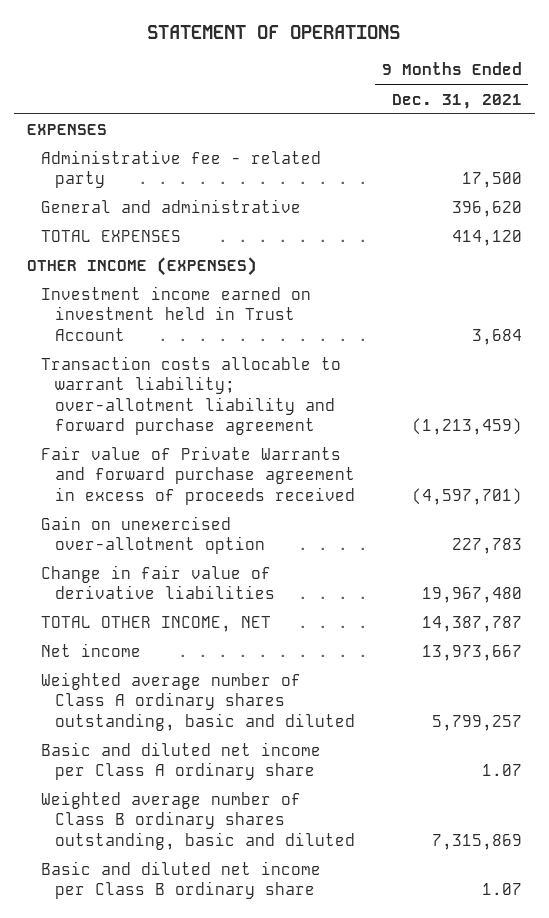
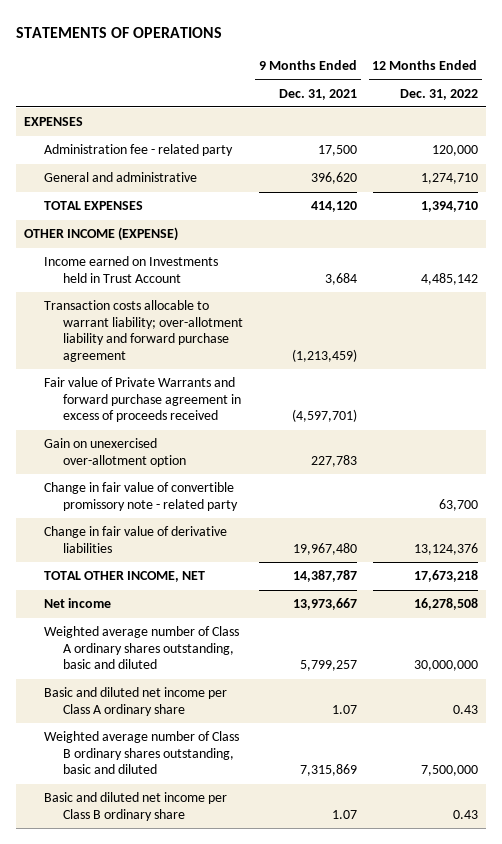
- STATEMENT OF OPERATIONS
+ STATEMENTS OF OPERATIONS
- | 9 Months Ended Dec. 31, 2021
+ | 9 Months Ended Dec. 31, 2021 | 12 Months Ended Dec. 31, 2022
- Administrative fee - related party | 17,500
+ Administration fee - related party | 17,500 | 120,000
- OTHER INCOME (EXPENSES)
- Investment income earned on investment held in Trust Account | 3,684
+ OTHER INCOME (EXPENSE)
+ Income earned on Investments held in Trust Account | 3,684 | 4,485,142
+ Change in fair value of convertible promissory note - related party | | 63,700

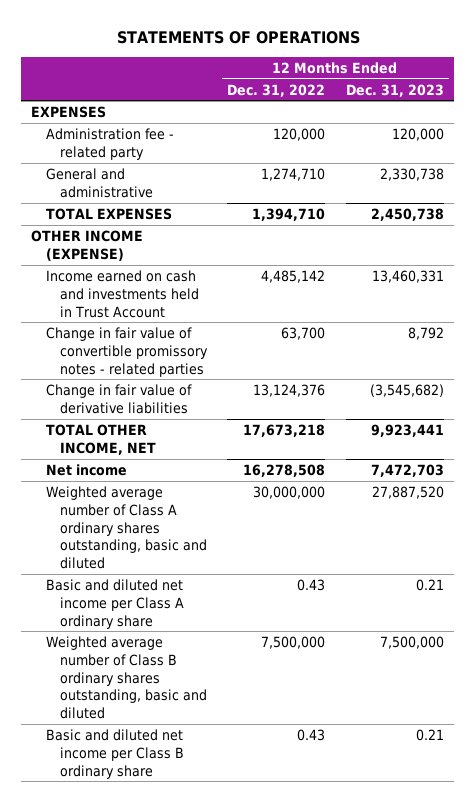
- | 9 Months Ended Dec. 31, 2021 | 12 Months Ended Dec. 31, 2022
+ | 12 Months Ended Dec. 31, 2022 | 12 Months Ended Dec. 31, 2023
- Income earned on Investments held in Trust Account | 3,684 | 4,485,142
- Transaction costs allocable to warrant liability; over-allotment liability and forward purchase agreement | (1,213,459) |
- Fair value of Private Warrants and forward purchase agreement in excess of proceeds received | (4,597,701) |
- Gain on unexercised over-allotment option | 227,783 |
- Change in fair value of convertible promissory note - related party | | 63,700
+ Income earned on cash and investments held in Trust Account | 4,485,142 | 13,460,331
+ Change in fair value of convertible promissory notes - related parties | 63,700 | 8,792

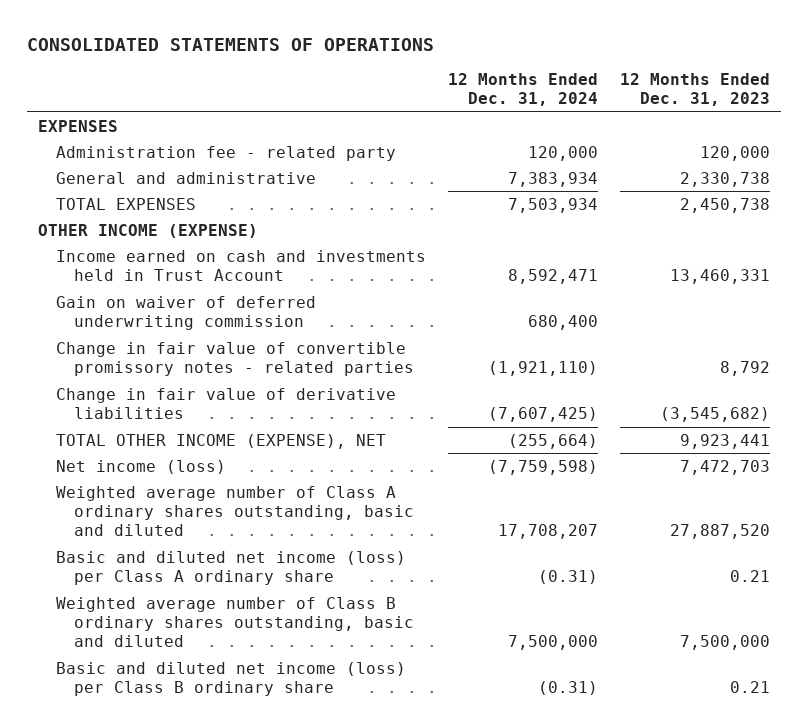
- STATEMENTS OF OPERATIONS
+ CONSOLIDATED STATEMENTS OF OPERATIONS
- | 12 Months Ended Dec. 31, 2022 | 12 Months Ended Dec. 31, 2023
+ | 12 Months Ended Dec. 31, 2024 | 12 Months Ended Dec. 31, 2023
+ Gain on waiver of deferred underwriting commission | 680,400 |
- TOTAL OTHER INCOME, NET | 17,673,218 | 9,923,441
- Net income | 16,278,508 | 7,472,703
+ TOTAL OTHER INCOME (EXPENSE), NET | (255,664) | 9,923,441
+ Net income (loss) | (7,759,598) | 7,472,703
- Basic and diluted net income per Class A ordinary share | 0.43 | 0.21
+ Basic and diluted net income (loss) per Class A ordinary share | (0.31) | 0.21
- Basic and diluted net income per Class B ordinary share | 0.43 | 0.21
+ Basic and diluted net income (loss) per Class B ordinary share | (0.31) | 0.21

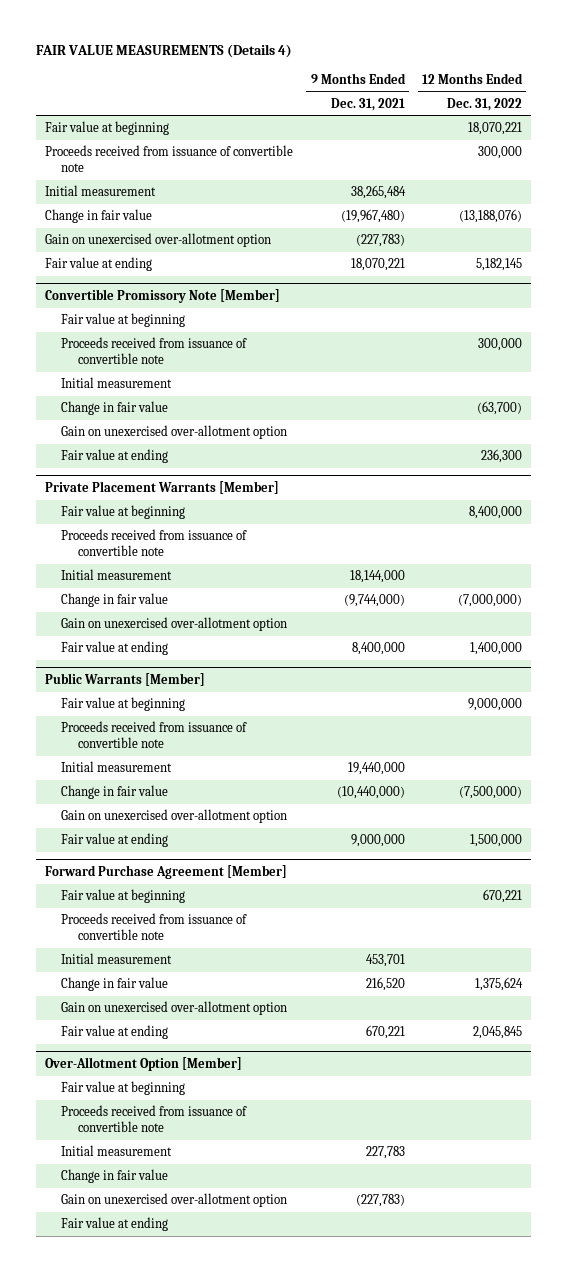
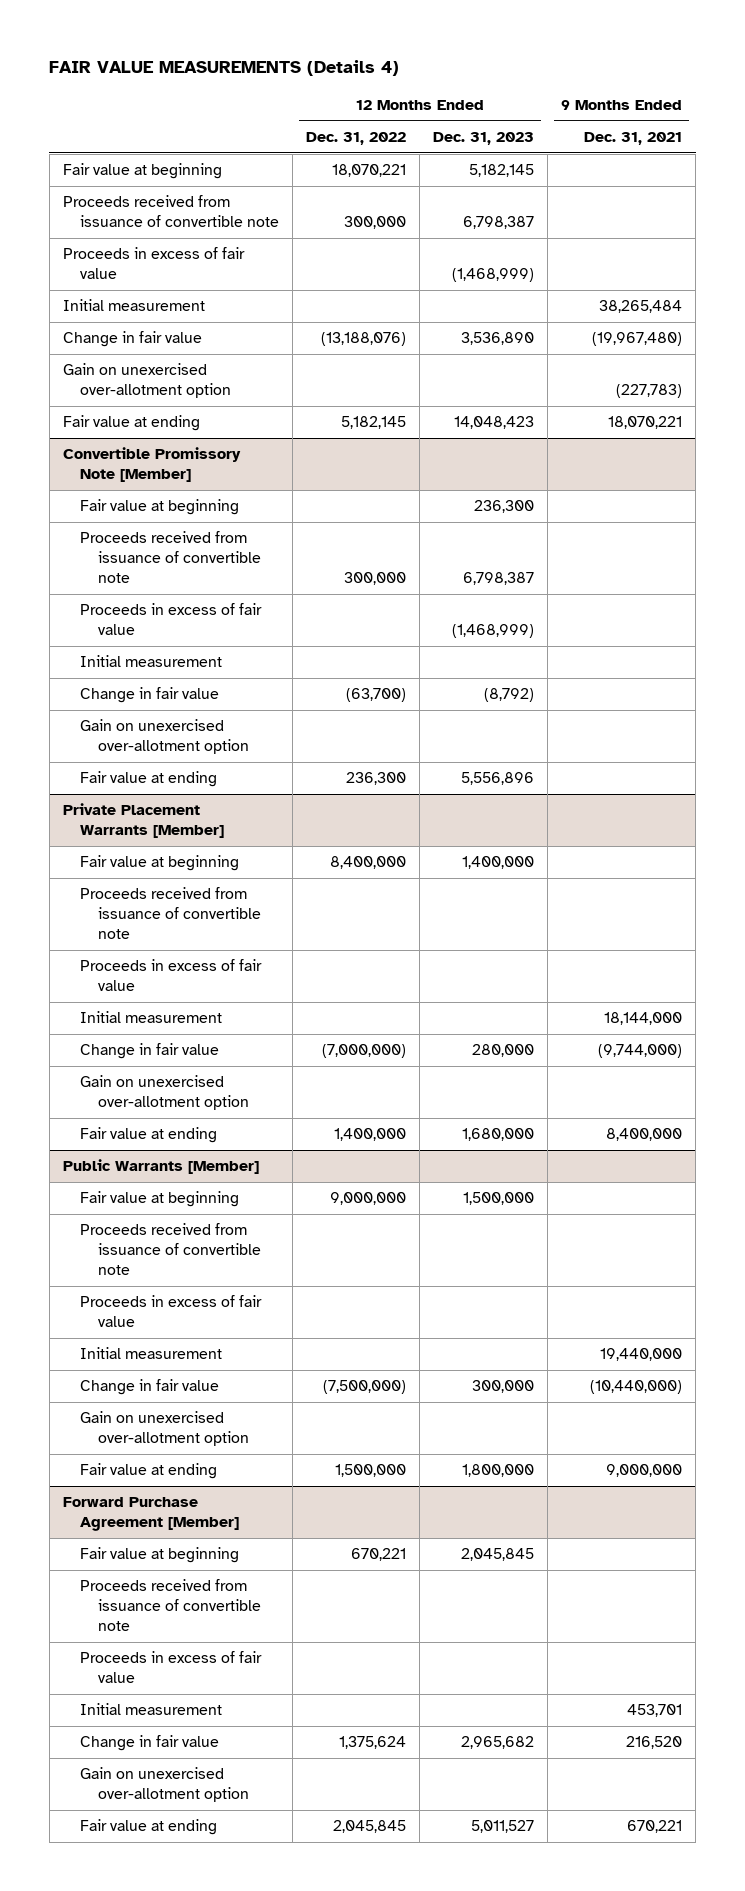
- | 9 Months Ended Dec. 31, 2021 | 12 Months Ended Dec. 31, 2022
+ | 12 Months Ended Dec. 31, 2022 | 12 Months Ended Dec. 31, 2023 | 9 Months Ended Dec. 31, 2021
+ Proceeds in excess of fair value | | (1,468,999) |
@ Convertible Promissory Note [Member]
+ Proceeds in excess of fair value | | (1,468,999) |
@ Private Placement Warrants [Member]
+ Proceeds in excess of fair value
@ Public Warrants [Member]
+ Proceeds in excess of fair value
@ Forward Purchase Agreement [Member]
+ Proceeds in excess of fair value
- Over-Allotment Option [Member]
- Fair value at beginning
- Proceeds received from issuance of convertible note
- Initial measurement | 227,783 |
- Change in fair value
- Gain on unexercised over-allotment option | (227,783) |
- Fair value at ending

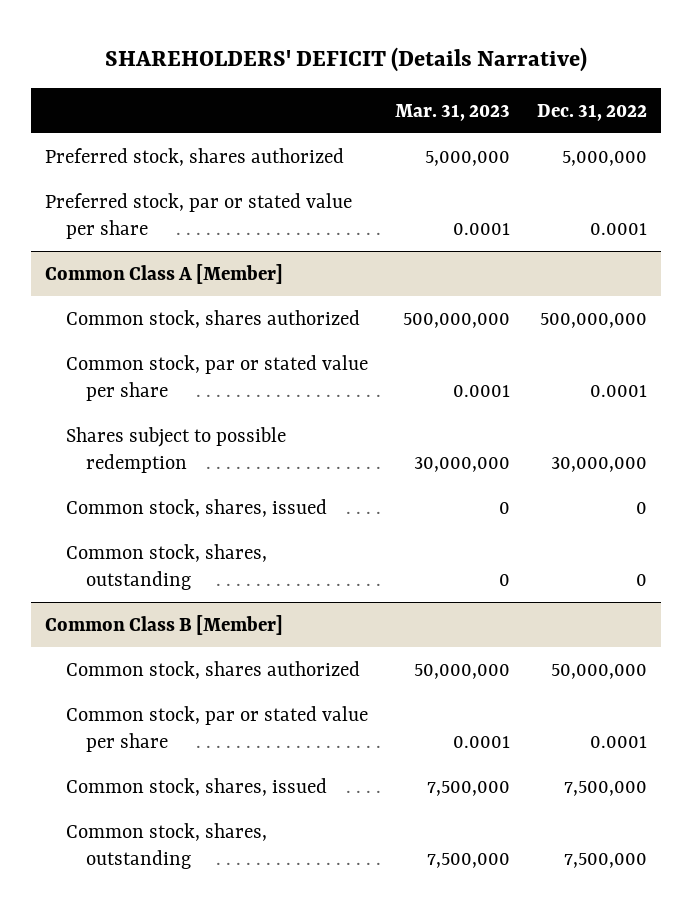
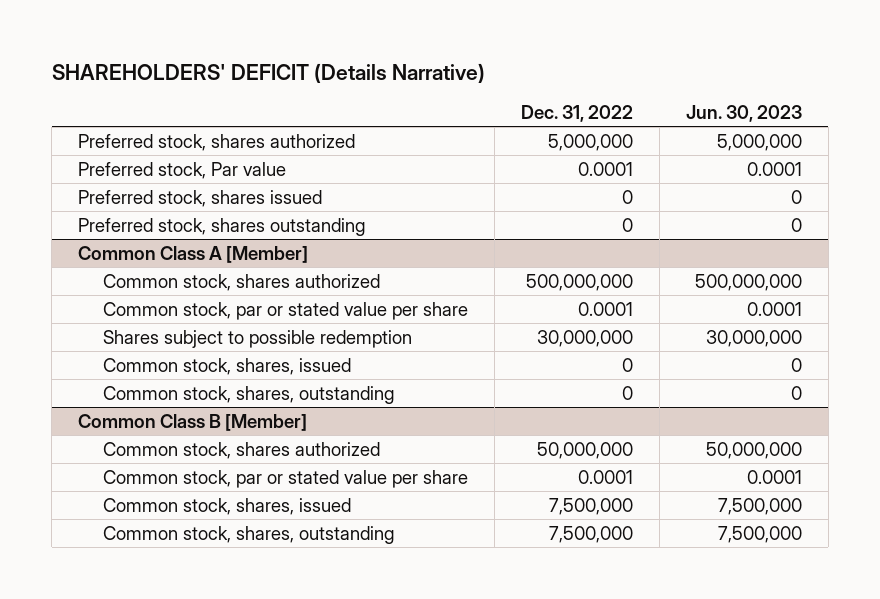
- | Mar. 31, 2023 | Dec. 31, 2022
+ | Dec. 31, 2022 | Jun. 30, 2023
- Preferred stock, par or stated value per share | 0.0001 | 0.0001
+ Preferred stock, Par value | 0.0001 | 0.0001
+ Preferred stock, shares issued | 0 | 0
+ Preferred stock, shares outstanding | 0 | 0

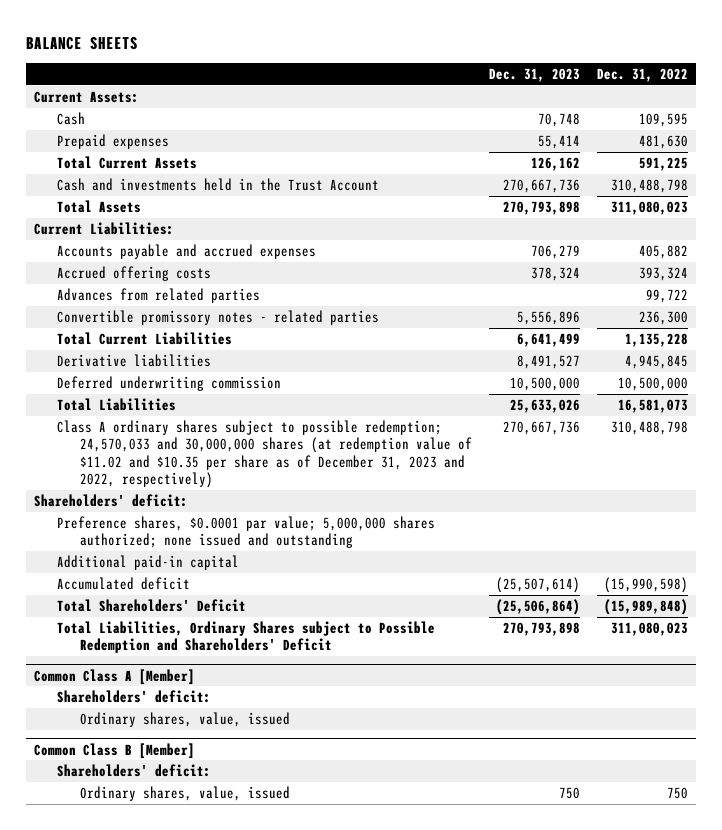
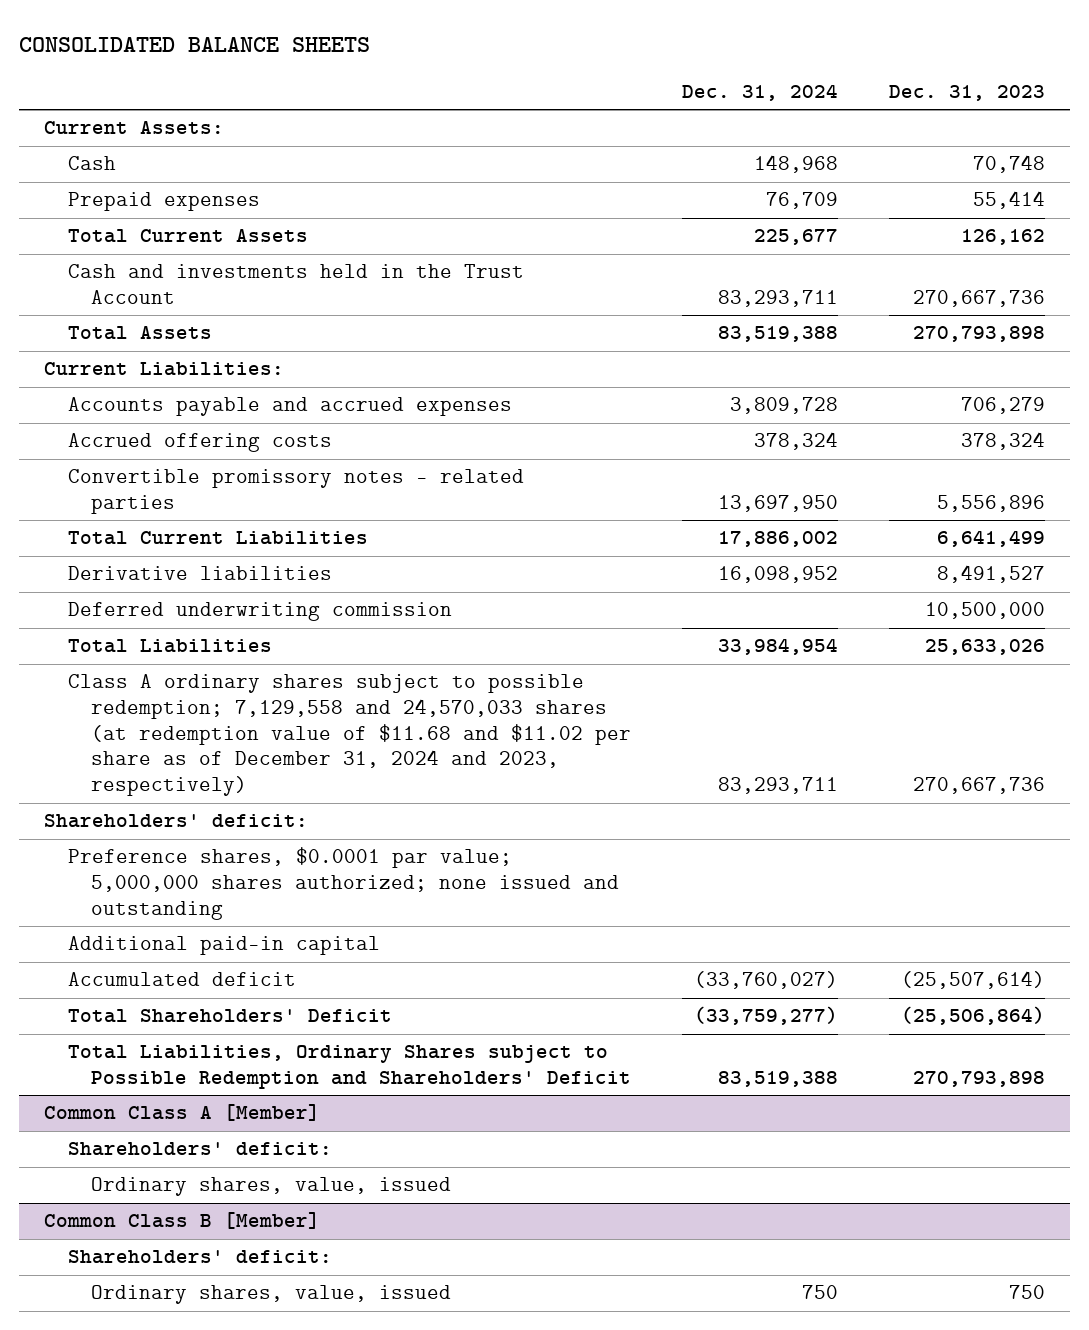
- BALANCE SHEETS
+ CONSOLIDATED BALANCE SHEETS
- | Dec. 31, 2023 | Dec. 31, 2022
+ | Dec. 31, 2024 | Dec. 31, 2023
- Advances from related parties | | 99,722
- Class A ordinary shares subject to possible redemption; 24,570,033 and 30,000,000 shares (at redemption value of $11.02 and $10.35 per share as of December 31, 2023 and 2022, respectively) | 270,667,736 | 310,488,798
+ Class A ordinary shares subject to possible redemption; 7,129,558 and 24,570,033 shares (at redemption value of $11.68 and $11.02 per share as of December 31, 2024 and 2023, respectively) | 83,293,711 | 270,667,736

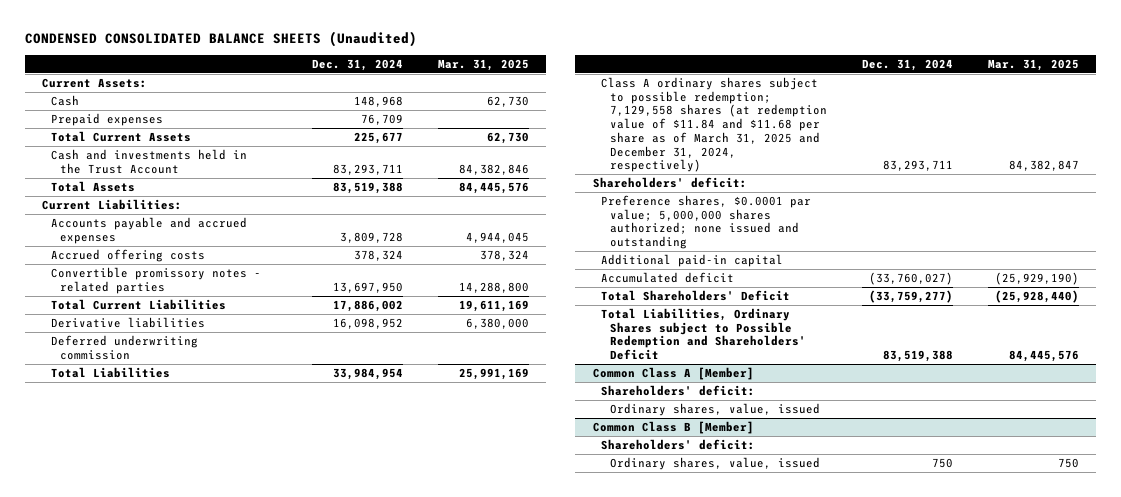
- CONSOLIDATED BALANCE SHEETS
+ CONDENSED CONSOLIDATED BALANCE SHEETS (Unaudited)
- | Dec. 31, 2024 | Dec. 31, 2023
+ | Dec. 31, 2024 | Mar. 31, 2025
- Class A ordinary shares subject to possible redemption; 7,129,558 and 24,570,033 shares (at redemption value of $11.68 and $11.02 per share as of December 31, 2024 and 2023, respectively) | 83,293,711 | 270,667,736
+ Class A ordinary shares subject to possible redemption; 7,129,558 shares (at redemption value of $11.84 and $11.68 per share as of March 31, 2025 and December 31, 2024, respectively) | 83,293,711 | 84,382,847

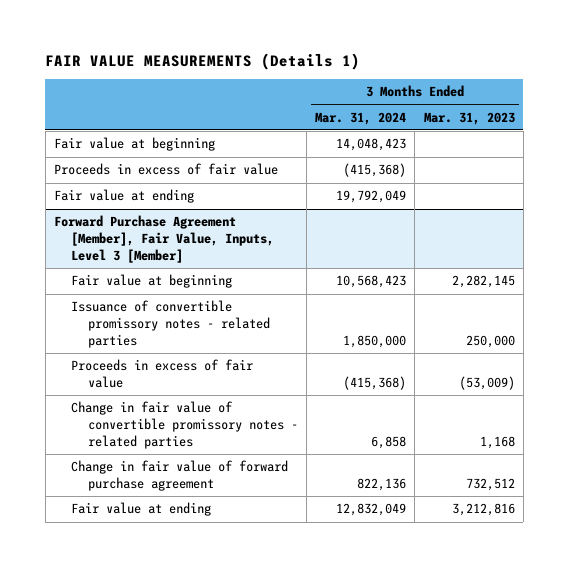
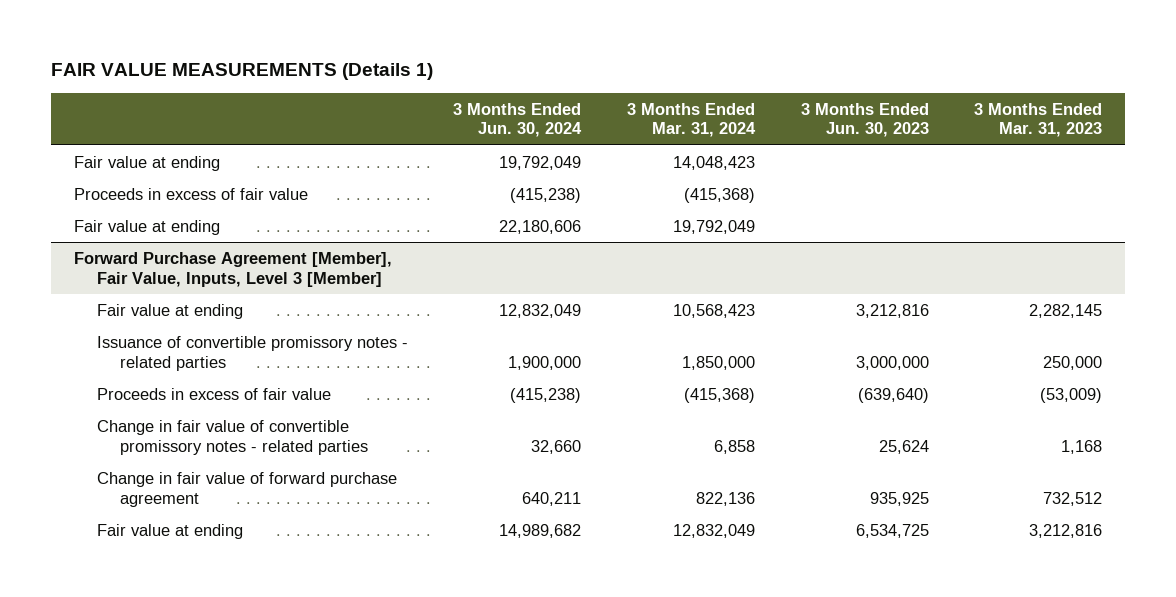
- | 3 Months Ended Mar. 31, 2024 | 3 Months Ended Mar. 31, 2023
+ | 3 Months Ended Jun. 30, 2024 | 3 Months Ended Mar. 31, 2024 | 3 Months Ended Jun. 30, 2023 | 3 Months Ended Mar. 31, 2023
- Fair value at beginning | 14,048,423 |
+ Fair value at ending | 19,792,049 | 14,048,423 | |
@ Forward Purchase Agreement [Member], Fair Value, Inputs, Level 3 [Member]
- Fair value at beginning | 10,568,423 | 2,282,145
+ Fair value at ending | 12,832,049 | 10,568,423 | 3,212,816 | 2,282,145

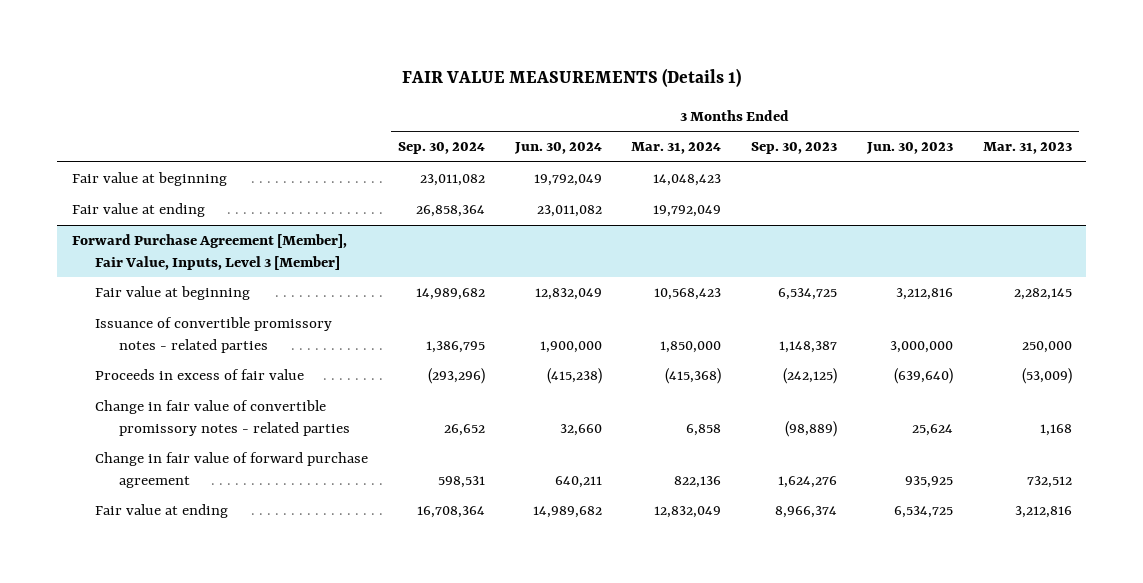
- | 3 Months Ended Jun. 30, 2024 | 3 Months Ended Mar. 31, 2024 | 3 Months Ended Jun. 30, 2023 | 3 Months Ended Mar. 31, 2023
+ | 3 Months Ended Sep. 30, 2024 | 3 Months Ended Jun. 30, 2024 | 3 Months Ended Mar. 31, 2024 | 3 Months Ended Sep. 30, 2023 | 3 Months Ended Jun. 30, 2023 | 3 Months Ended Mar. 31, 2023
- Fair value at ending | 19,792,049 | 14,048,423 | |
- Proceeds in excess of fair value | (415,238) | (415,368) | |
- Fair value at ending | 22,180,606 | 19,792,049 | |
+ Fair value at beginning | 23,011,082 | 19,792,049 | 14,048,423 | | |
+ Fair value at ending | 26,858,364 | 23,011,082 | 19,792,049 | | |
@ Forward Purchase Agreement [Member], Fair Value, Inputs, Level 3 [Member]
- Fair value at ending | 12,832,049 | 10,568,423 | 3,212,816 | 2,282,145
+ Fair value at beginning | 14,989,682 | 12,832,049 | 10,568,423 | 6,534,725 | 3,212,816 | 2,282,145

